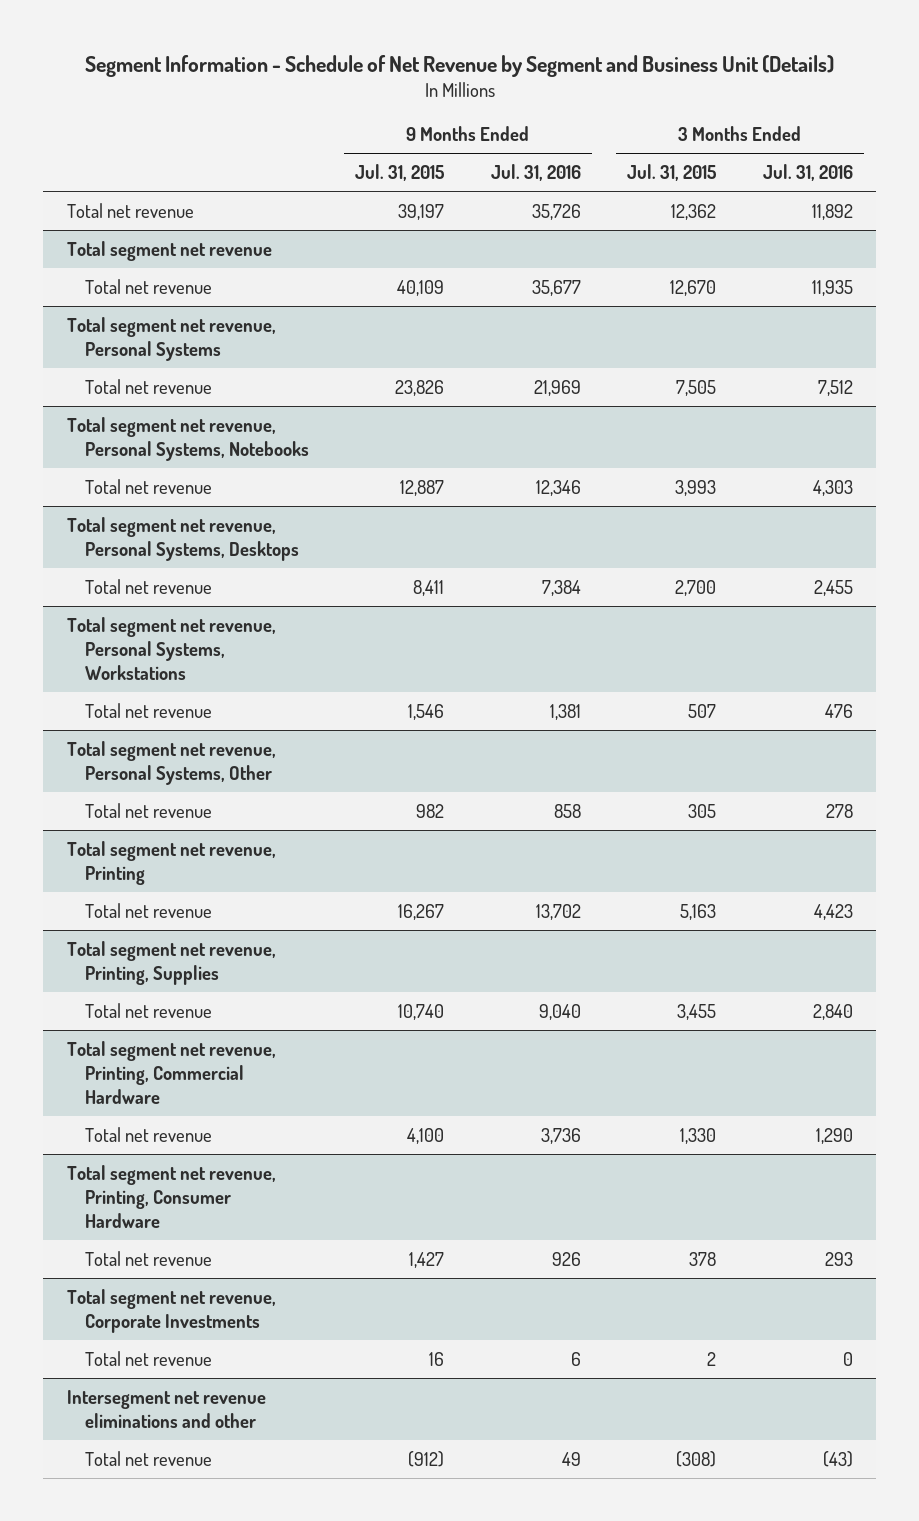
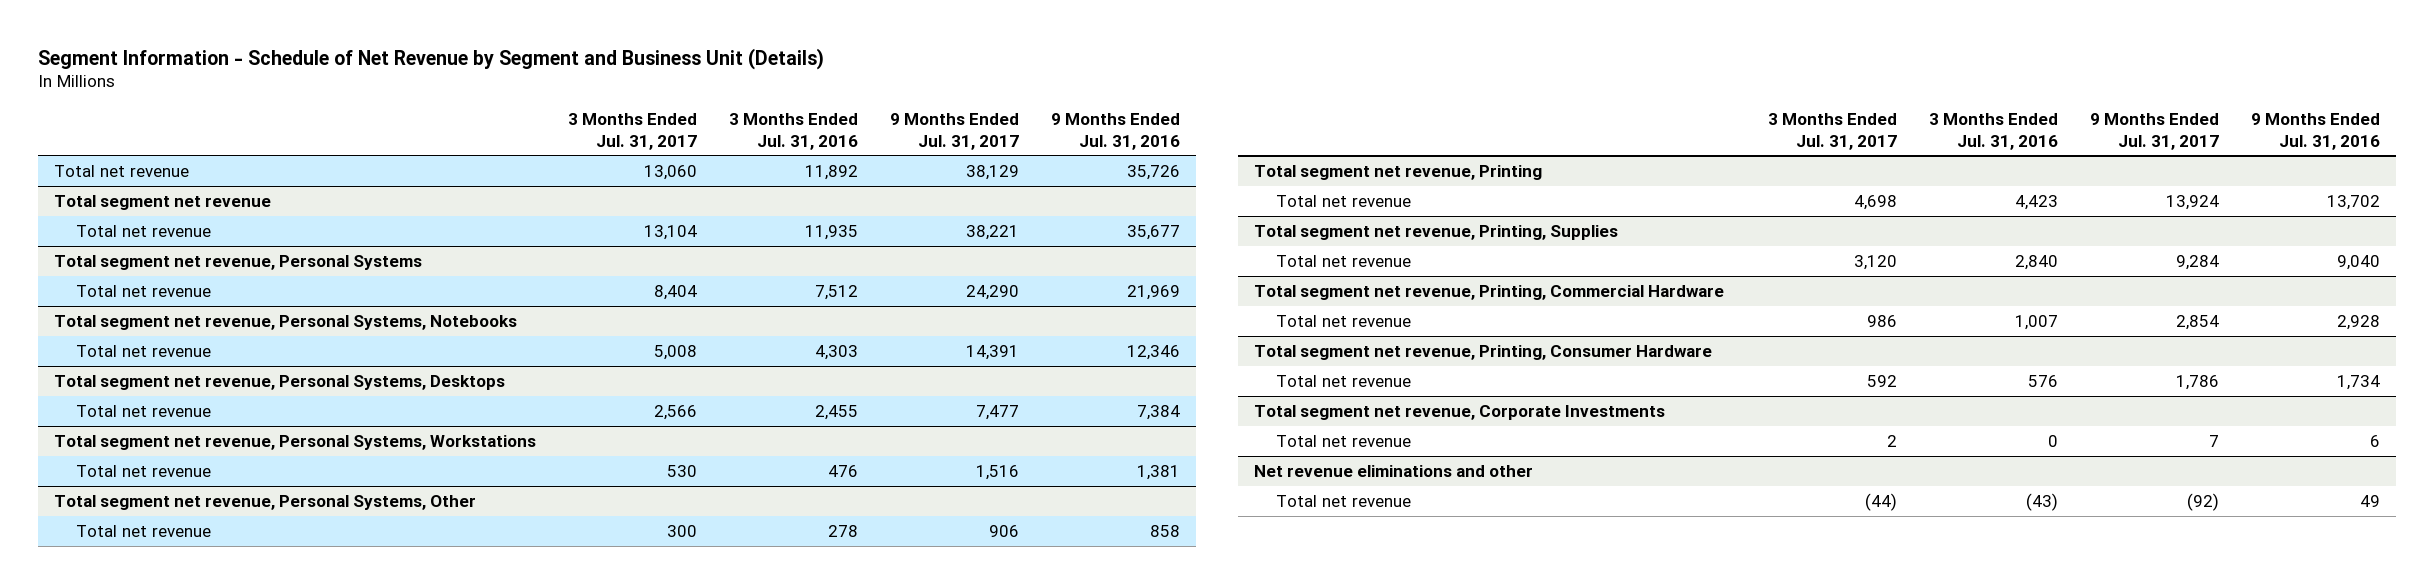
- | 9 Months Ended Jul. 31, 2015 | 9 Months Ended Jul. 31, 2016 | 3 Months Ended Jul. 31, 2015 | 3 Months Ended Jul. 31, 2016
+ | 3 Months Ended Jul. 31, 2017 | 3 Months Ended Jul. 31, 2016 | 9 Months Ended Jul. 31, 2017 | 9 Months Ended Jul. 31, 2016
@ Total segment net revenue, Printing, Commercial Hardware
- Total net revenue | 4,100 | 3,736 | 1,330 | 1,290
+ Total net revenue | 986 | 1,007 | 2,854 | 2,928
@ Total segment net revenue, Printing, Consumer Hardware
- Total net revenue | 1,427 | 926 | 378 | 293
+ Total net revenue | 592 | 576 | 1,786 | 1,734
- Intersegment net revenue eliminations and other
+ Net revenue eliminations and other

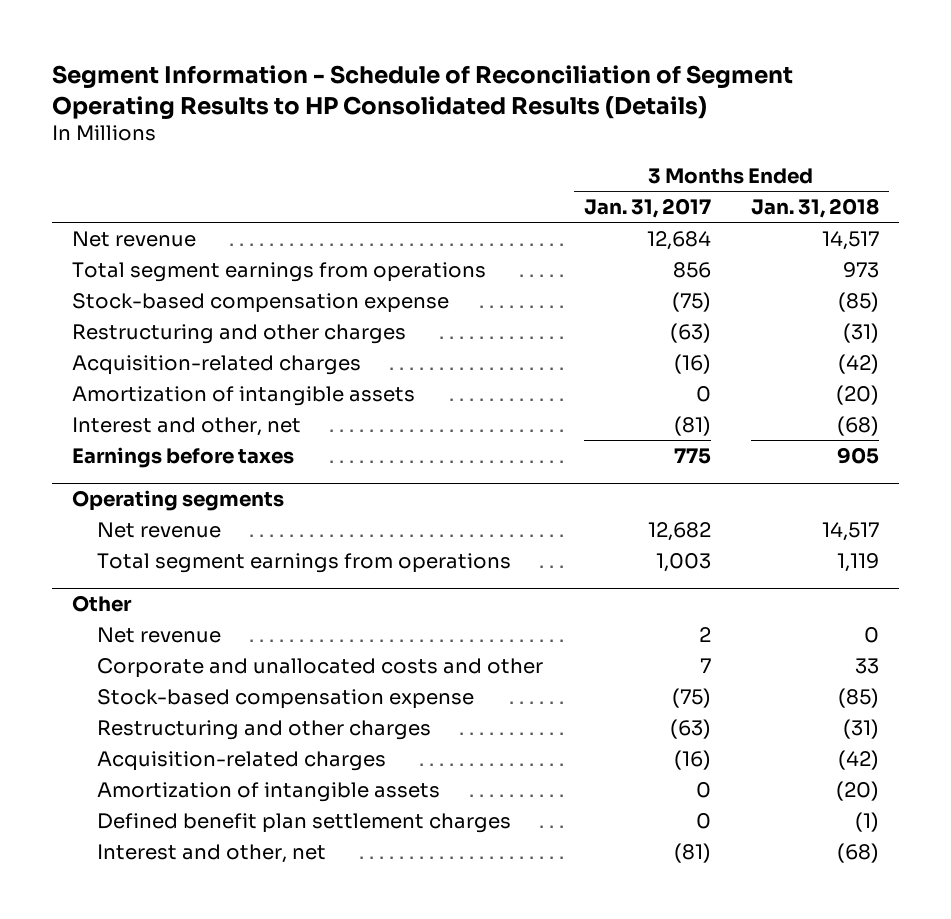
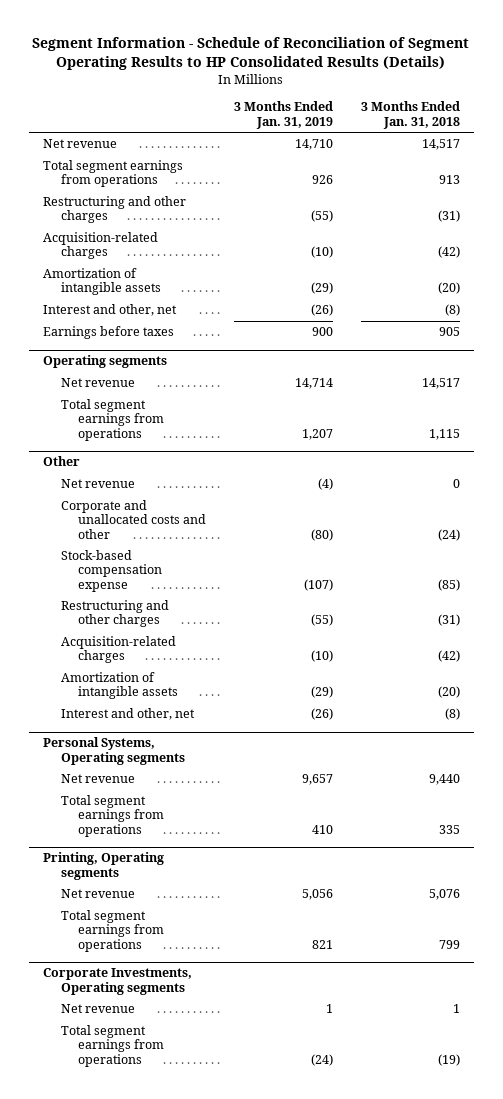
- | 3 Months Ended Jan. 31, 2017 | 3 Months Ended Jan. 31, 2018
+ | 3 Months Ended Jan. 31, 2019 | 3 Months Ended Jan. 31, 2018
- Total segment earnings from operations | 856 | 973
- Stock-based compensation expense | (75) | (85)
+ Total segment earnings from operations | 926 | 913
- Interest and other, net | (81) | (68)
+ Interest and other, net | (26) | (8)
@ Operating segments
- Total segment earnings from operations | 1,003 | 1,119
+ Total segment earnings from operations | 1,207 | 1,115
@ Other
- Corporate and unallocated costs and other | 7 | 33
+ Corporate and unallocated costs and other | (80) | (24)
- Defined benefit plan settlement charges | 0 | (1)
- Interest and other, net | (81) | (68)
+ Interest and other, net | (26) | (8)
+ Personal Systems, Operating segments
+ Net revenue | 9,657 | 9,440
+ Total segment earnings from operations | 410 | 335
+ Printing, Operating segments
+ Net revenue | 5,056 | 5,076
+ Total segment earnings from operations | 821 | 799
+ Corporate Investments, Operating segments
+ Net revenue | 1 | 1
+ Total segment earnings from operations | (24) | (19)

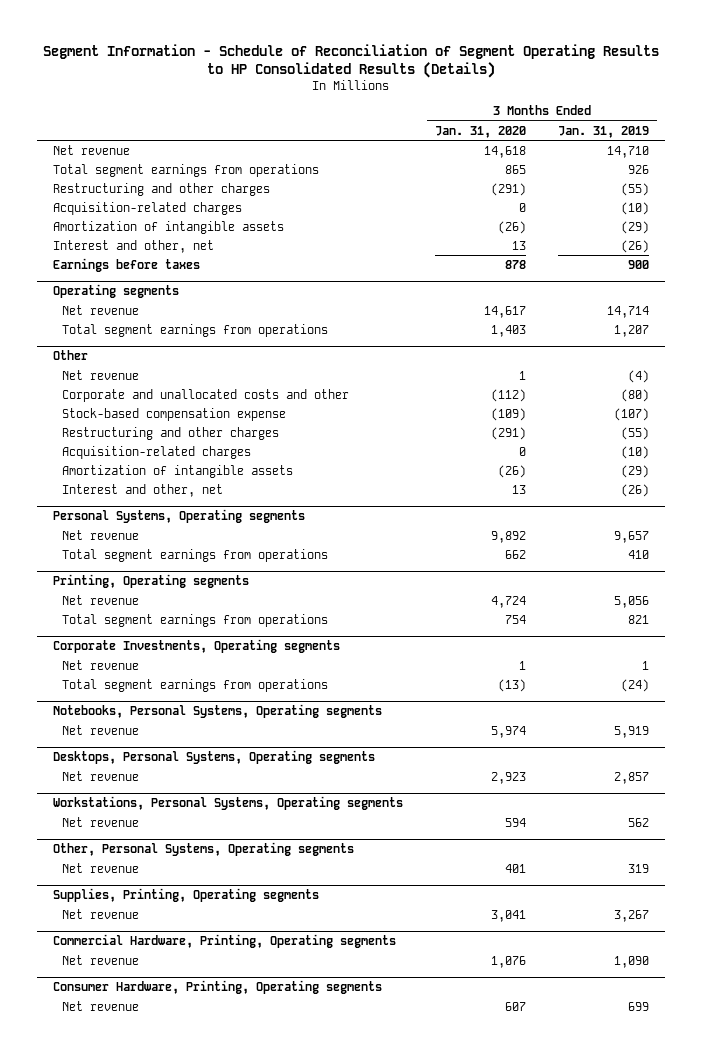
- | 3 Months Ended Jan. 31, 2019 | 3 Months Ended Jan. 31, 2018
+ | 3 Months Ended Jan. 31, 2020 | 3 Months Ended Jan. 31, 2019
+ Notebooks, Personal Systems, Operating segments
+ Net revenue | 5,974 | 5,919
+ Desktops, Personal Systems, Operating segments
+ Net revenue | 2,923 | 2,857
+ Workstations, Personal Systems, Operating segments
+ Net revenue | 594 | 562
+ Other, Personal Systems, Operating segments
+ Net revenue | 401 | 319
+ Supplies, Printing, Operating segments
+ Net revenue | 3,041 | 3,267
+ Commercial Hardware, Printing, Operating segments
+ Net revenue | 1,076 | 1,090
+ Consumer Hardware, Printing, Operating segments
+ Net revenue | 607 | 699

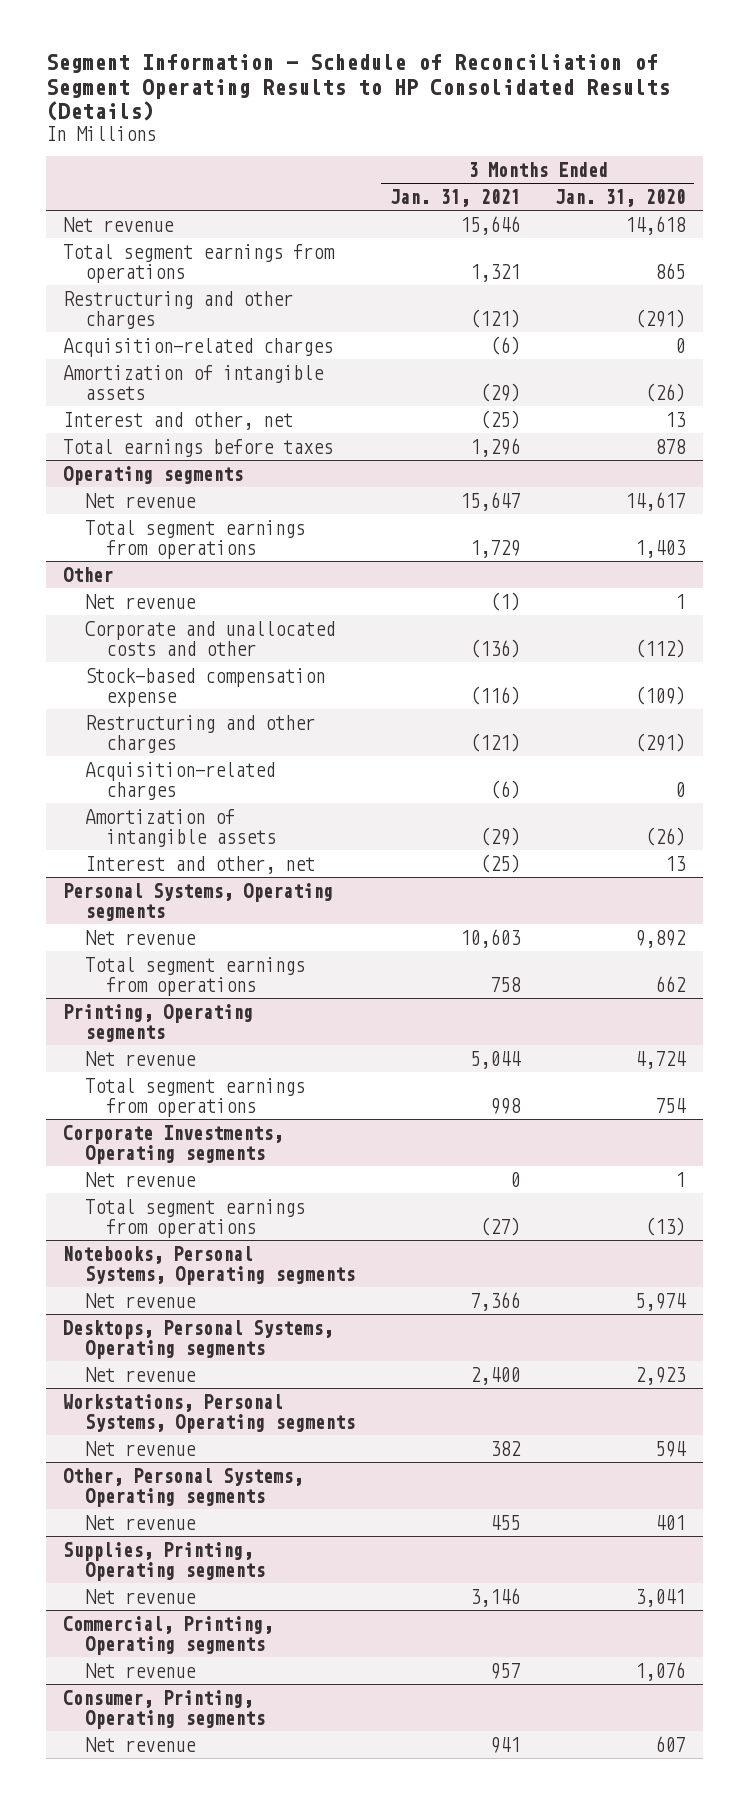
- | 3 Months Ended Jan. 31, 2020 | 3 Months Ended Jan. 31, 2019
+ | 3 Months Ended Jan. 31, 2021 | 3 Months Ended Jan. 31, 2020
- Earnings before taxes | 878 | 900
+ Total earnings before taxes | 1,296 | 878
- Commercial Hardware, Printing, Operating segments
+ Commercial, Printing, Operating segments
- Consumer Hardware, Printing, Operating segments
+ Consumer, Printing, Operating segments

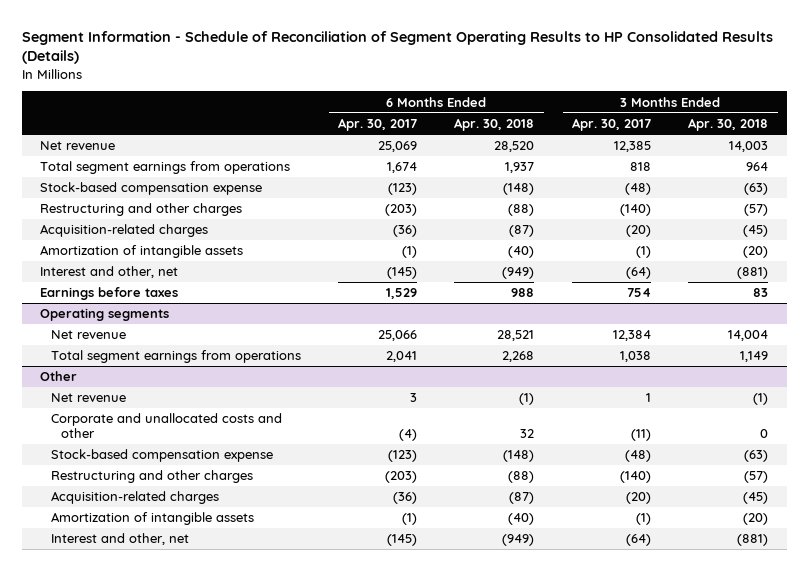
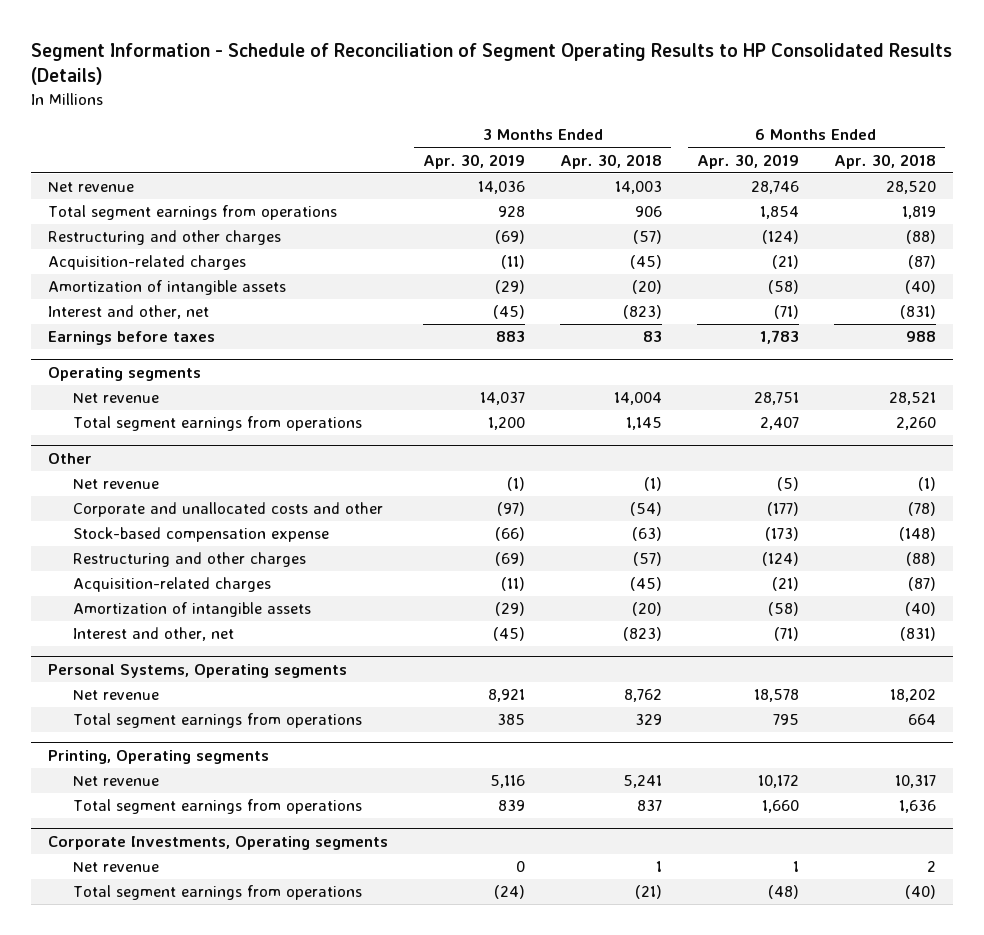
- | 6 Months Ended Apr. 30, 2017 | 6 Months Ended Apr. 30, 2018 | 3 Months Ended Apr. 30, 2017 | 3 Months Ended Apr. 30, 2018
+ | 3 Months Ended Apr. 30, 2019 | 3 Months Ended Apr. 30, 2018 | 6 Months Ended Apr. 30, 2019 | 6 Months Ended Apr. 30, 2018
- Total segment earnings from operations | 1,674 | 1,937 | 818 | 964
- Stock-based compensation expense | (123) | (148) | (48) | (63)
+ Total segment earnings from operations | 928 | 906 | 1,854 | 1,819
- Interest and other, net | (145) | (949) | (64) | (881)
+ Interest and other, net | (45) | (823) | (71) | (831)
@ Operating segments
- Total segment earnings from operations | 2,041 | 2,268 | 1,038 | 1,149
+ Total segment earnings from operations | 1,200 | 1,145 | 2,407 | 2,260
@ Other
- Corporate and unallocated costs and other | (4) | 32 | (11) | 0
+ Corporate and unallocated costs and other | (97) | (54) | (177) | (78)
- Interest and other, net | (145) | (949) | (64) | (881)
+ Interest and other, net | (45) | (823) | (71) | (831)
+ Personal Systems, Operating segments
+ Net revenue | 8,921 | 8,762 | 18,578 | 18,202
+ Total segment earnings from operations | 385 | 329 | 795 | 664
+ Printing, Operating segments
+ Net revenue | 5,116 | 5,241 | 10,172 | 10,317
+ Total segment earnings from operations | 839 | 837 | 1,660 | 1,636
+ Corporate Investments, Operating segments
+ Net revenue | 0 | 1 | 1 | 2
+ Total segment earnings from operations | (24) | (21) | (48) | (40)

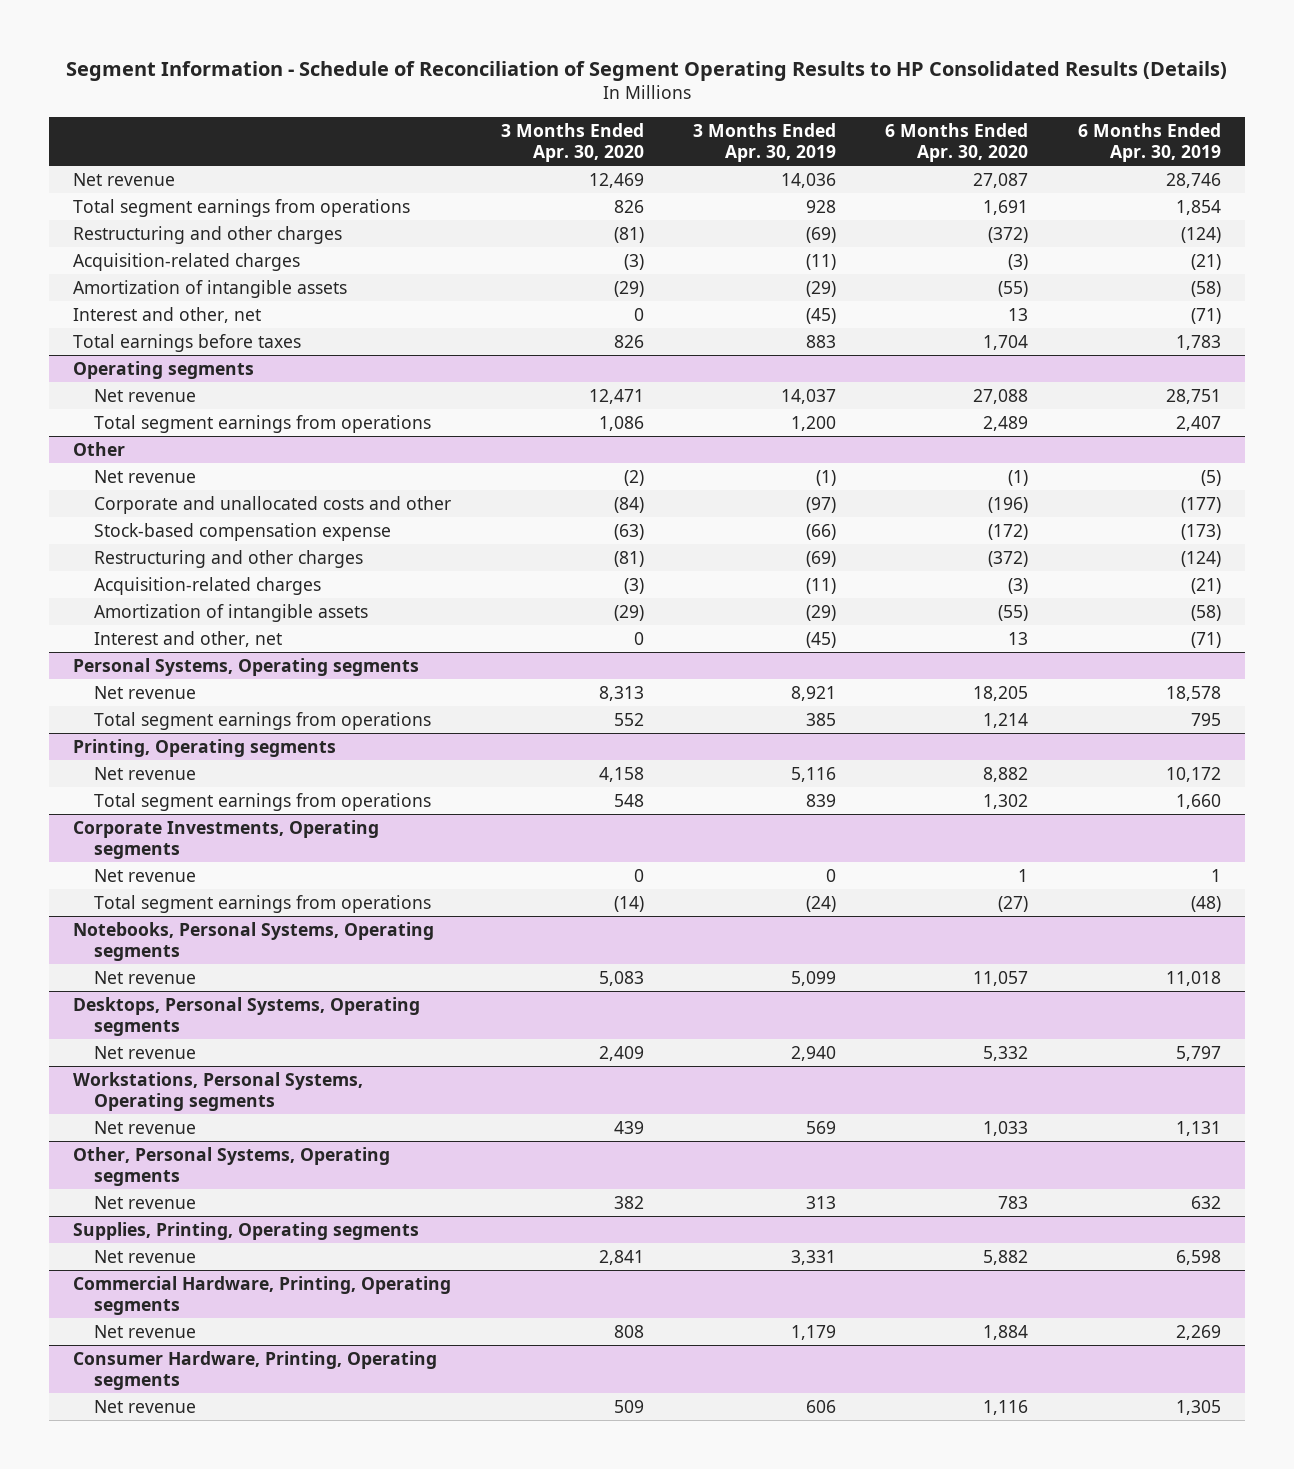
- | 3 Months Ended Apr. 30, 2019 | 3 Months Ended Apr. 30, 2018 | 6 Months Ended Apr. 30, 2019 | 6 Months Ended Apr. 30, 2018
+ | 3 Months Ended Apr. 30, 2020 | 3 Months Ended Apr. 30, 2019 | 6 Months Ended Apr. 30, 2020 | 6 Months Ended Apr. 30, 2019
- Earnings before taxes | 883 | 83 | 1,783 | 988
+ Total earnings before taxes | 826 | 883 | 1,704 | 1,783
+ Notebooks, Personal Systems, Operating segments
+ Net revenue | 5,083 | 5,099 | 11,057 | 11,018
+ Desktops, Personal Systems, Operating segments
+ Net revenue | 2,409 | 2,940 | 5,332 | 5,797
+ Workstations, Personal Systems, Operating segments
+ Net revenue | 439 | 569 | 1,033 | 1,131
+ Other, Personal Systems, Operating segments
+ Net revenue | 382 | 313 | 783 | 632
+ Supplies, Printing, Operating segments
+ Net revenue | 2,841 | 3,331 | 5,882 | 6,598
+ Commercial Hardware, Printing, Operating segments
+ Net revenue | 808 | 1,179 | 1,884 | 2,269
+ Consumer Hardware, Printing, Operating segments
+ Net revenue | 509 | 606 | 1,116 | 1,305

